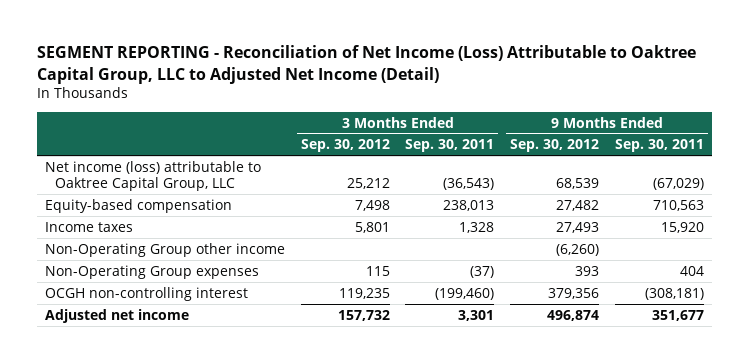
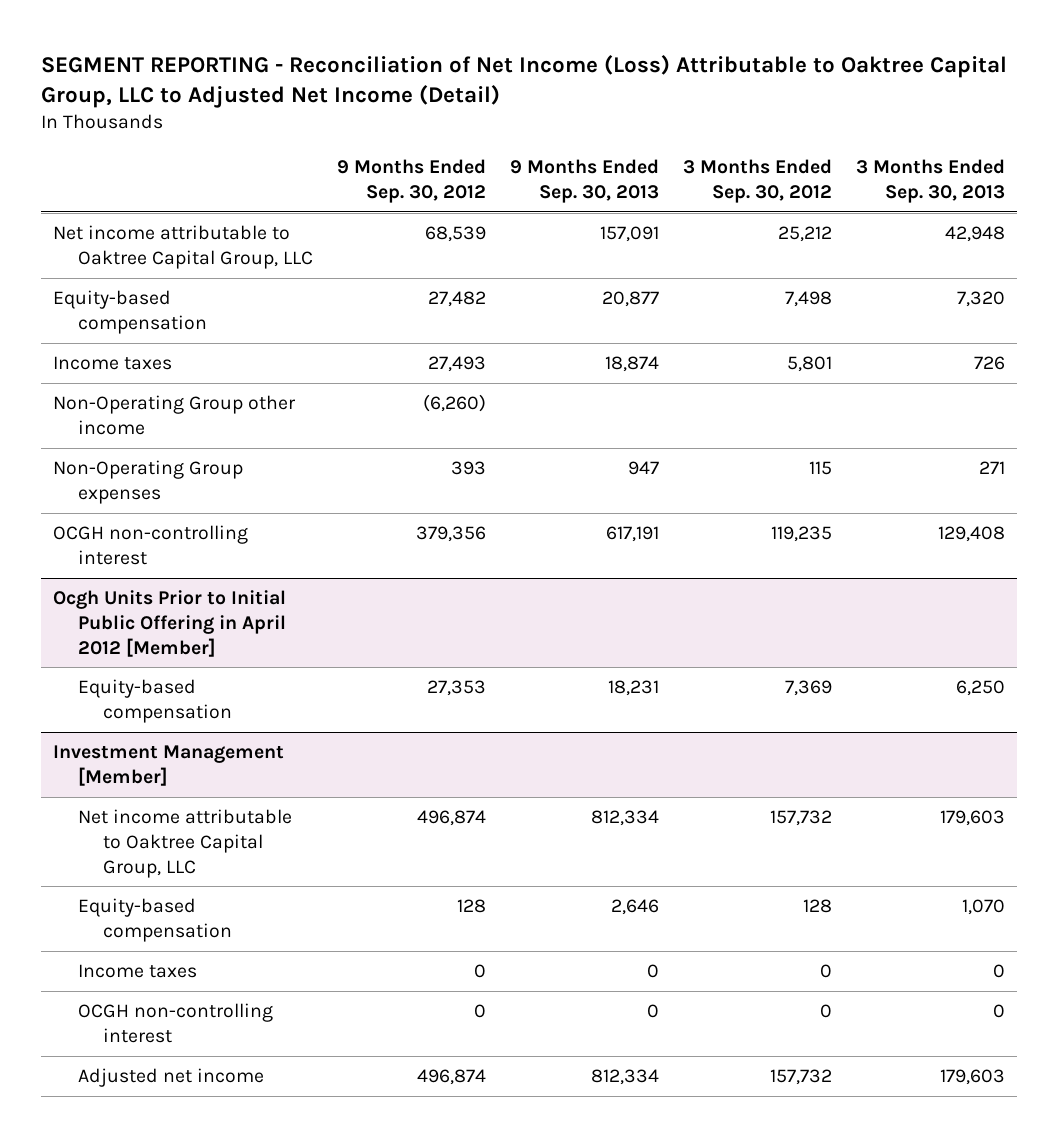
- | 3 Months Ended Sep. 30, 2012 | 3 Months Ended Sep. 30, 2011 | 9 Months Ended Sep. 30, 2012 | 9 Months Ended Sep. 30, 2011
+ | 9 Months Ended Sep. 30, 2012 | 9 Months Ended Sep. 30, 2013 | 3 Months Ended Sep. 30, 2012 | 3 Months Ended Sep. 30, 2013
- Net income (loss) attributable to Oaktree Capital Group, LLC | 25,212 | (36,543) | 68,539 | (67,029)
+ Net income attributable to Oaktree Capital Group, LLC | 68,539 | 157,091 | 25,212 | 42,948
+ Ocgh Units Prior to Initial Public Offering in April 2012 [Member]
+ Equity-based compensation | 27,353 | 18,231 | 7,369 | 6,250
+ Investment Management [Member]
+ Net income attributable to Oaktree Capital Group, LLC | 496,874 | 812,334 | 157,732 | 179,603
+ Equity-based compensation | 128 | 2,646 | 128 | 1,070
+ Income taxes | 0 | 0 | 0 | 0
+ OCGH non-controlling interest | 0 | 0 | 0 | 0

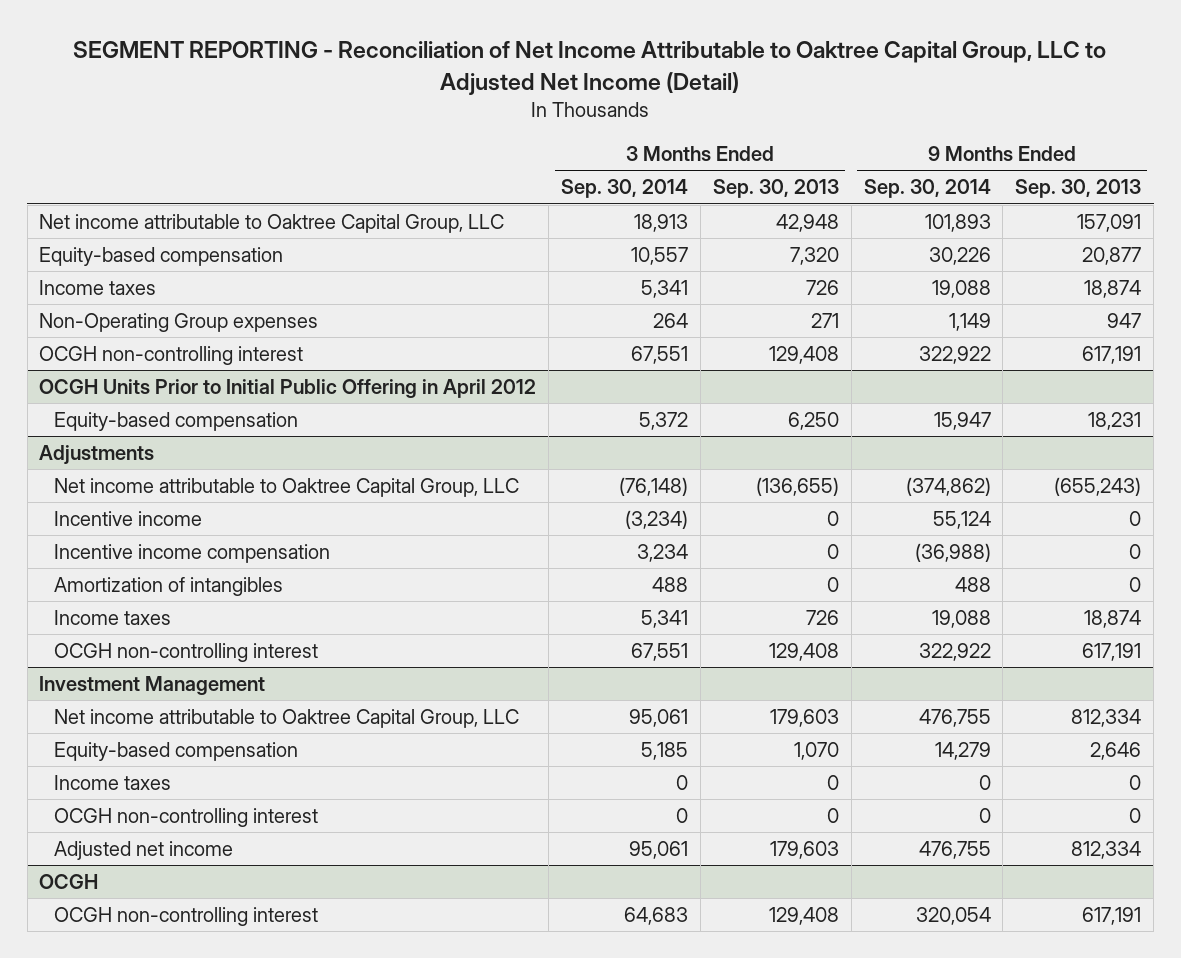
- SEGMENT REPORTING - Reconciliation of Net Income (Loss) Attributable to Oaktree Capital Group, LLC to Adjusted Net Income (Detail)
+ SEGMENT REPORTING - Reconciliation of Net Income Attributable to Oaktree Capital Group, LLC to Adjusted Net Income (Detail)
- | 9 Months Ended Sep. 30, 2012 | 9 Months Ended Sep. 30, 2013 | 3 Months Ended Sep. 30, 2012 | 3 Months Ended Sep. 30, 2013
+ | 3 Months Ended Sep. 30, 2014 | 3 Months Ended Sep. 30, 2013 | 9 Months Ended Sep. 30, 2014 | 9 Months Ended Sep. 30, 2013
- Non-Operating Group other income | (6,260) | | |
- Ocgh Units Prior to Initial Public Offering in April 2012 [Member]
+ OCGH Units Prior to Initial Public Offering in April 2012
- Investment Management [Member]
+ Adjustments
+ Net income attributable to Oaktree Capital Group, LLC | (76,148) | (136,655) | (374,862) | (655,243)
+ Incentive income | (3,234) | 0 | 55,124 | 0
+ Incentive income compensation | 3,234 | 0 | (36,988) | 0
+ Amortization of intangibles | 488 | 0 | 488 | 0
+ Income taxes | 5,341 | 726 | 19,088 | 18,874
+ OCGH non-controlling interest | 67,551 | 129,408 | 322,922 | 617,191
+ Investment Management
+ OCGH
+ OCGH non-controlling interest | 64,683 | 129,408 | 320,054 | 617,191

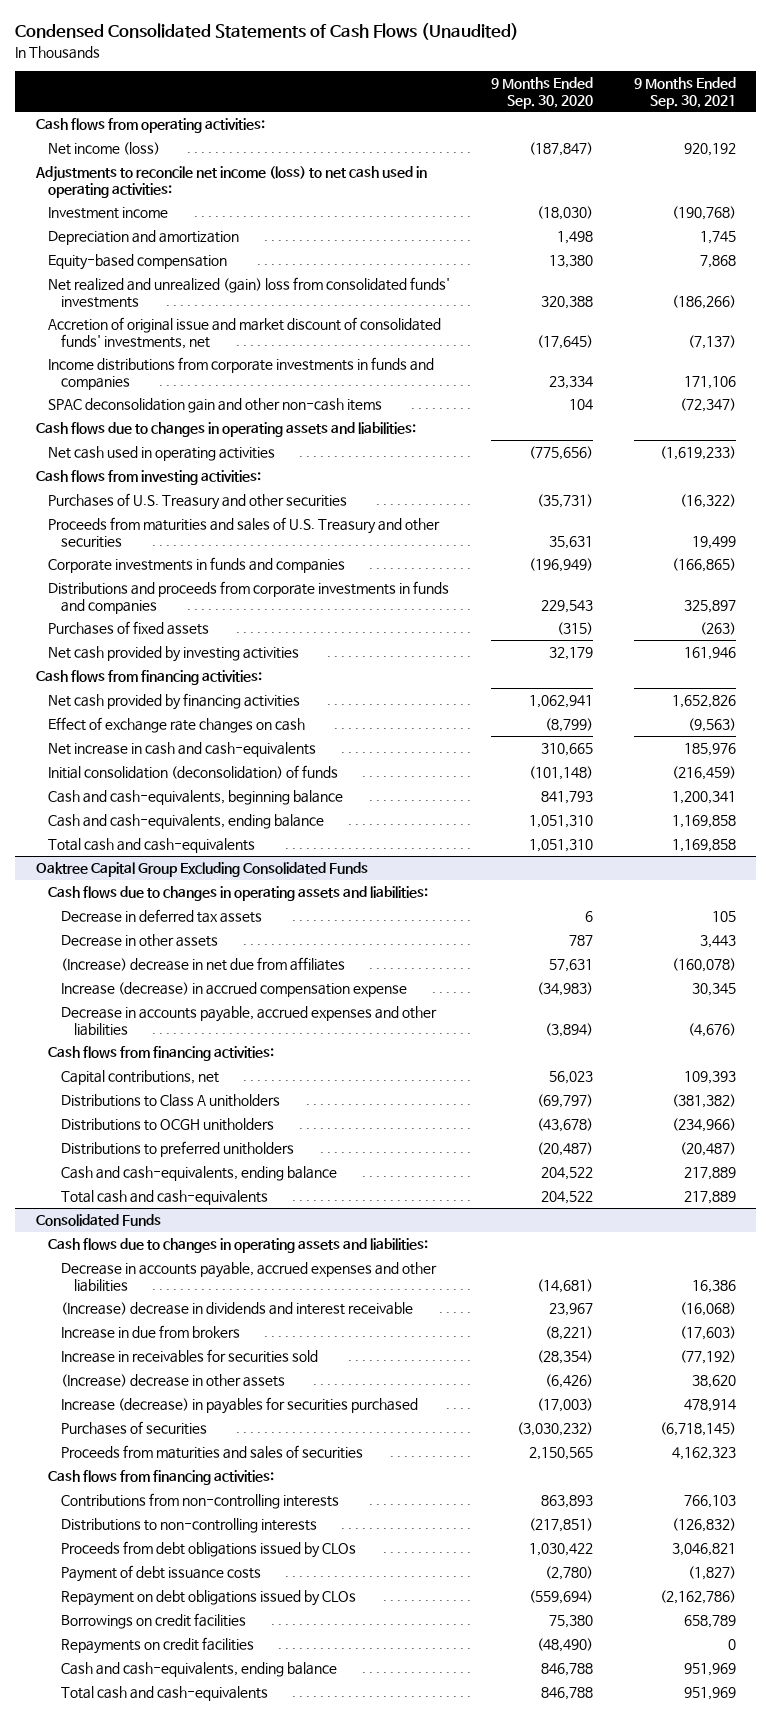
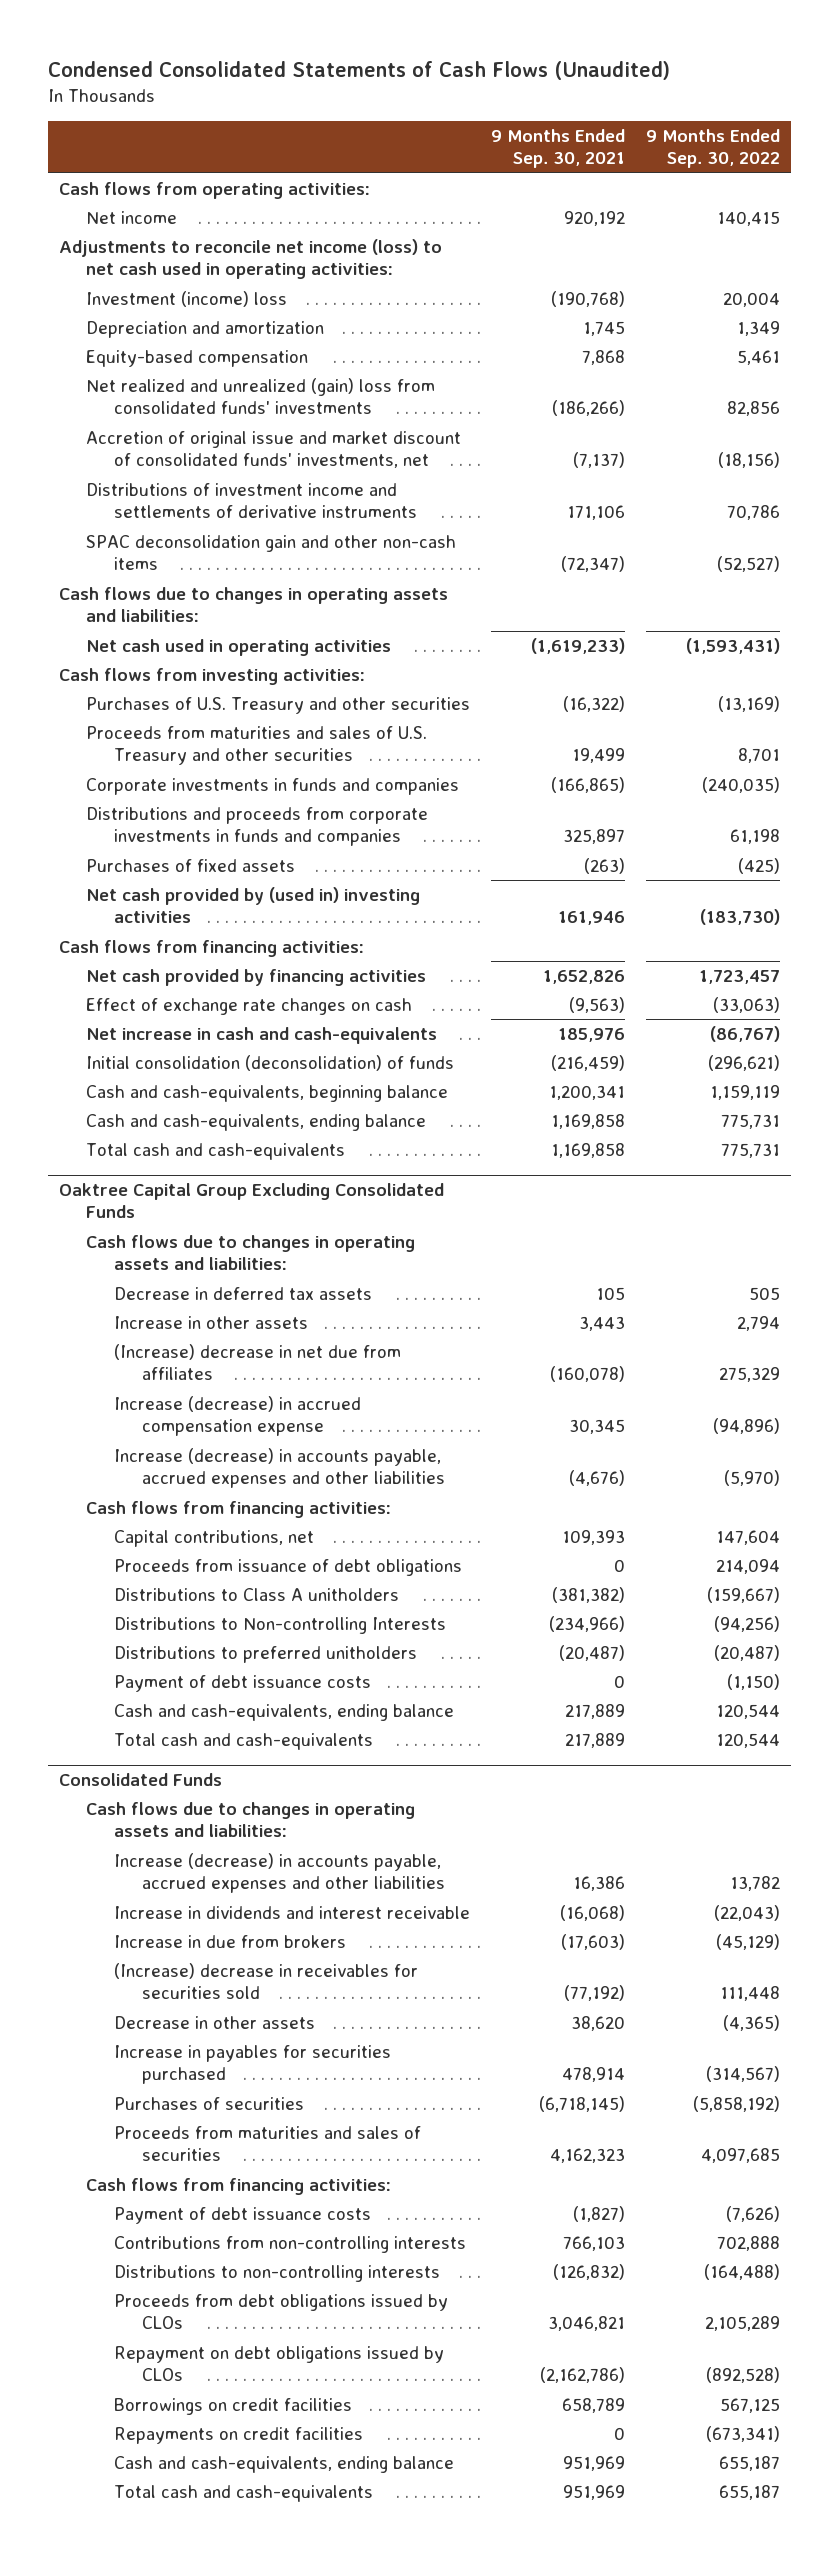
- | 9 Months Ended Sep. 30, 2020 | 9 Months Ended Sep. 30, 2021
+ | 9 Months Ended Sep. 30, 2021 | 9 Months Ended Sep. 30, 2022
- Net income (loss) | (187,847) | 920,192
+ Net income | 920,192 | 140,415
- Investment income | (18,030) | (190,768)
+ Investment (income) loss | (190,768) | 20,004
- Income distributions from corporate investments in funds and companies | 23,334 | 171,106
+ Distributions of investment income and settlements of derivative instruments | 171,106 | 70,786
- Net cash provided by investing activities | 32,179 | 161,946
+ Net cash provided by (used in) investing activities | 161,946 | (183,730)
@ Oaktree Capital Group Excluding Consolidated Funds
- Decrease in other assets | 787 | 3,443
+ Increase in other assets | 3,443 | 2,794
- Decrease in accounts payable, accrued expenses and other liabilities | (3,894) | (4,676)
+ Increase (decrease) in accounts payable, accrued expenses and other liabilities | (4,676) | (5,970)
+ Proceeds from issuance of debt obligations | 0 | 214,094
- Distributions to OCGH unitholders | (43,678) | (234,966)
+ Distributions to Non-controlling Interests | (234,966) | (94,256)
+ Payment of debt issuance costs | 0 | (1,150)
@ Consolidated Funds
- Decrease in accounts payable, accrued expenses and other liabilities | (14,681) | 16,386
- (Increase) decrease in dividends and interest receivable | 23,967 | (16,068)
+ Increase (decrease) in accounts payable, accrued expenses and other liabilities | 16,386 | 13,782
+ Increase in dividends and interest receivable | (16,068) | (22,043)
- Increase in receivables for securities sold | (28,354) | (77,192)
- (Increase) decrease in other assets | (6,426) | 38,620
- Increase (decrease) in payables for securities purchased | (17,003) | 478,914
+ (Increase) decrease in receivables for securities sold | (77,192) | 111,448
+ Decrease in other assets | 38,620 | (4,365)
+ Increase in payables for securities purchased | 478,914 | (314,567)
moved up: Payment of debt issuance costs | (1,827) | (7,626)

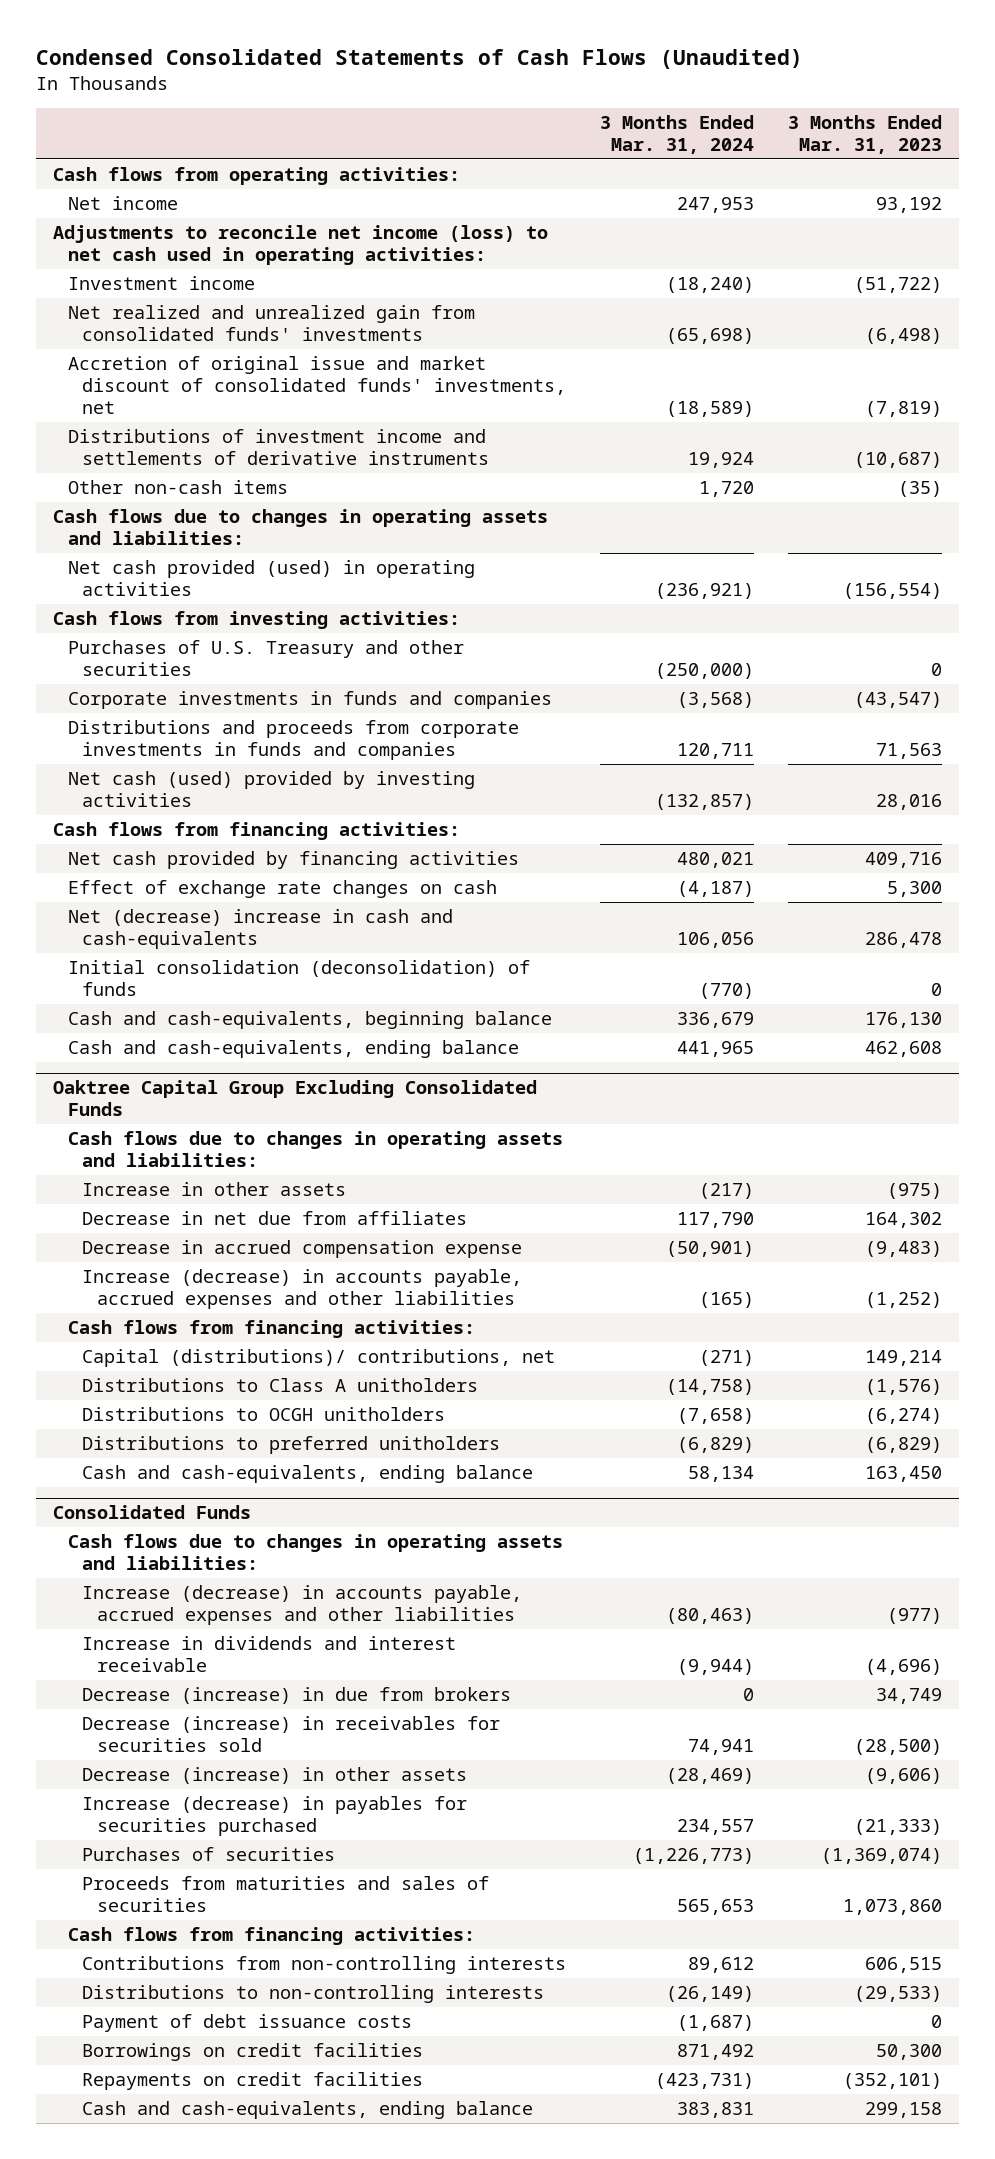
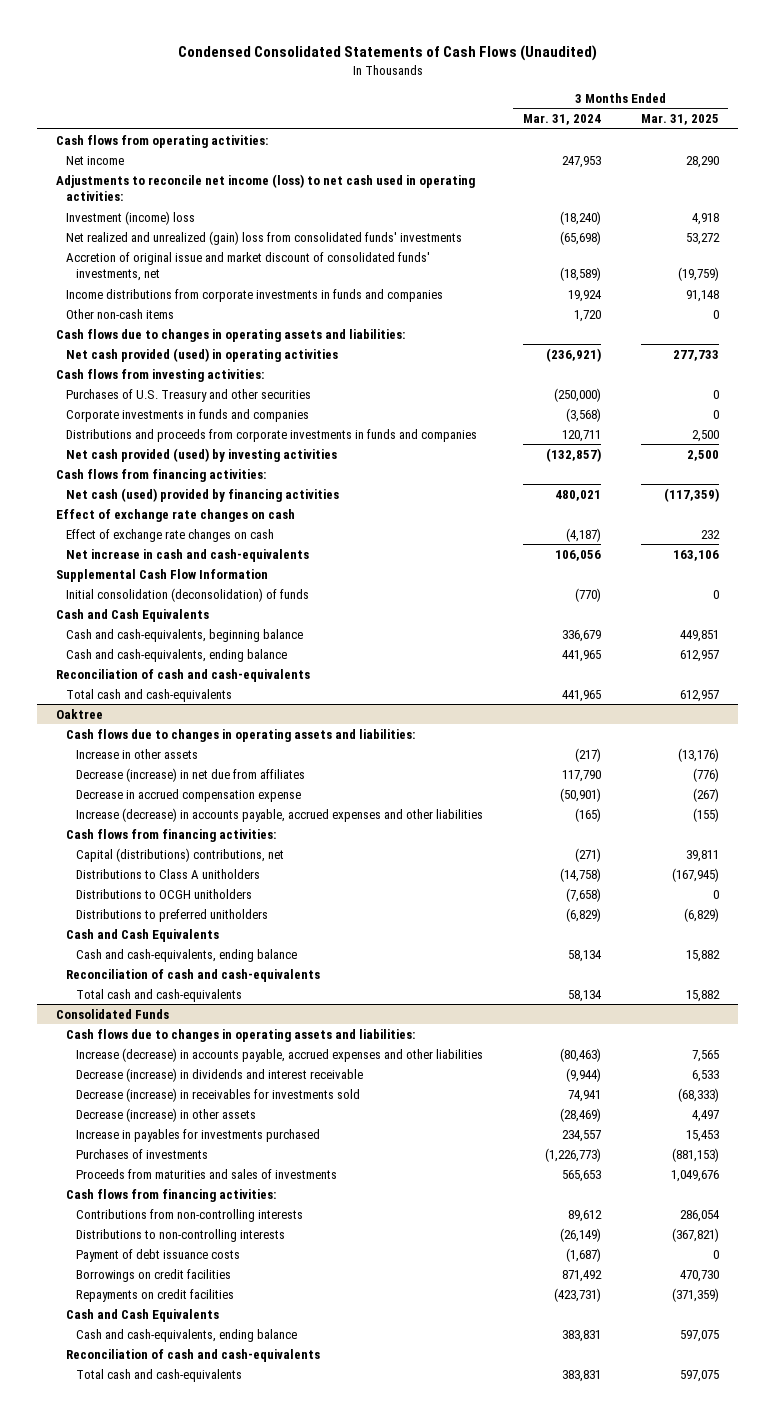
- | 3 Months Ended Mar. 31, 2024 | 3 Months Ended Mar. 31, 2023
+ | 3 Months Ended Mar. 31, 2024 | 3 Months Ended Mar. 31, 2025
- Investment income | (18,240) | (51,722)
- Net realized and unrealized gain from consolidated funds' investments | (65,698) | (6,498)
+ Investment (income) loss | (18,240) | 4,918
+ Net realized and unrealized (gain) loss from consolidated funds' investments | (65,698) | 53,272
- Distributions of investment income and settlements of derivative instruments | 19,924 | (10,687)
+ Income distributions from corporate investments in funds and companies | 19,924 | 91,148
- Net cash (used) provided by investing activities | (132,857) | 28,016
+ Net cash provided (used) by investing activities | (132,857) | 2,500
- Net cash provided by financing activities | 480,021 | 409,716
+ Net cash (used) provided by financing activities | 480,021 | (117,359)
+ Effect of exchange rate changes on cash
- Net (decrease) increase in cash and cash-equivalents | 106,056 | 286,478
+ Net increase in cash and cash-equivalents | 106,056 | 163,106
+ Supplemental Cash Flow Information
+ Cash and Cash Equivalents
- Oaktree Capital Group Excluding Consolidated Funds
+ Reconciliation of cash and cash-equivalents
+ Total cash and cash-equivalents | 441,965 | 612,957
+ Oaktree
- Decrease in net due from affiliates | 117,790 | 164,302
+ Decrease (increase) in net due from affiliates | 117,790 | (776)
- Capital (distributions)/ contributions, net | (271) | 149,214
+ Capital (distributions) contributions, net | (271) | 39,811
+ Cash and Cash Equivalents
+ Reconciliation of cash and cash-equivalents
+ Total cash and cash-equivalents | 58,134 | 15,882
@ Consolidated Funds
- Increase in dividends and interest receivable | (9,944) | (4,696)
- Decrease (increase) in due from brokers | 0 | 34,749
- Decrease (increase) in receivables for securities sold | 74,941 | (28,500)
+ Decrease (increase) in dividends and interest receivable | (9,944) | 6,533
+ Decrease (increase) in receivables for investments sold | 74,941 | (68,333)
- Increase (decrease) in payables for securities purchased | 234,557 | (21,333)
- Purchases of securities | (1,226,773) | (1,369,074)
- Proceeds from maturities and sales of securities | 565,653 | 1,073,860
+ Increase in payables for investments purchased | 234,557 | 15,453
+ Purchases of investments | (1,226,773) | (881,153)
+ Proceeds from maturities and sales of investments | 565,653 | 1,049,676
+ Cash and Cash Equivalents
+ Reconciliation of cash and cash-equivalents
+ Total cash and cash-equivalents | 383,831 | 597,075

